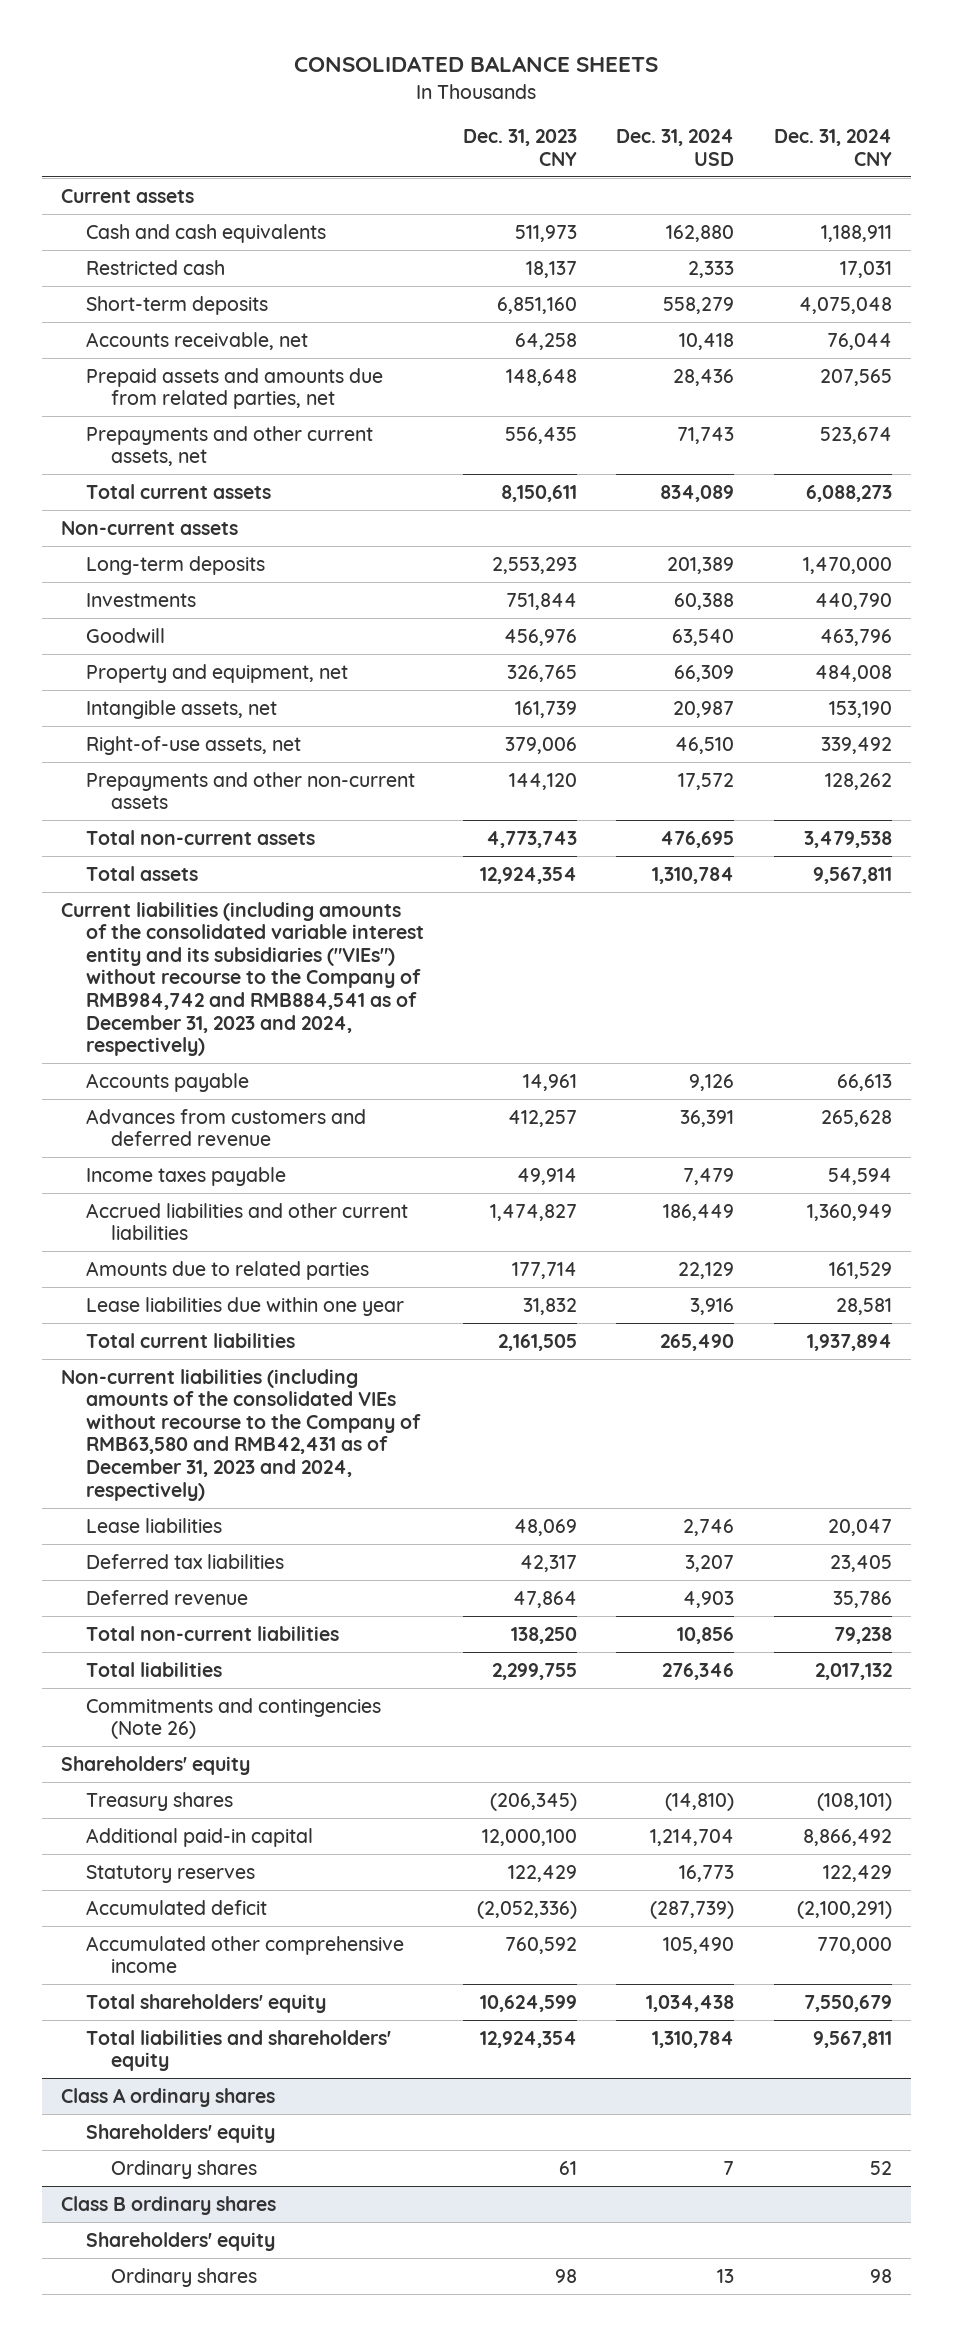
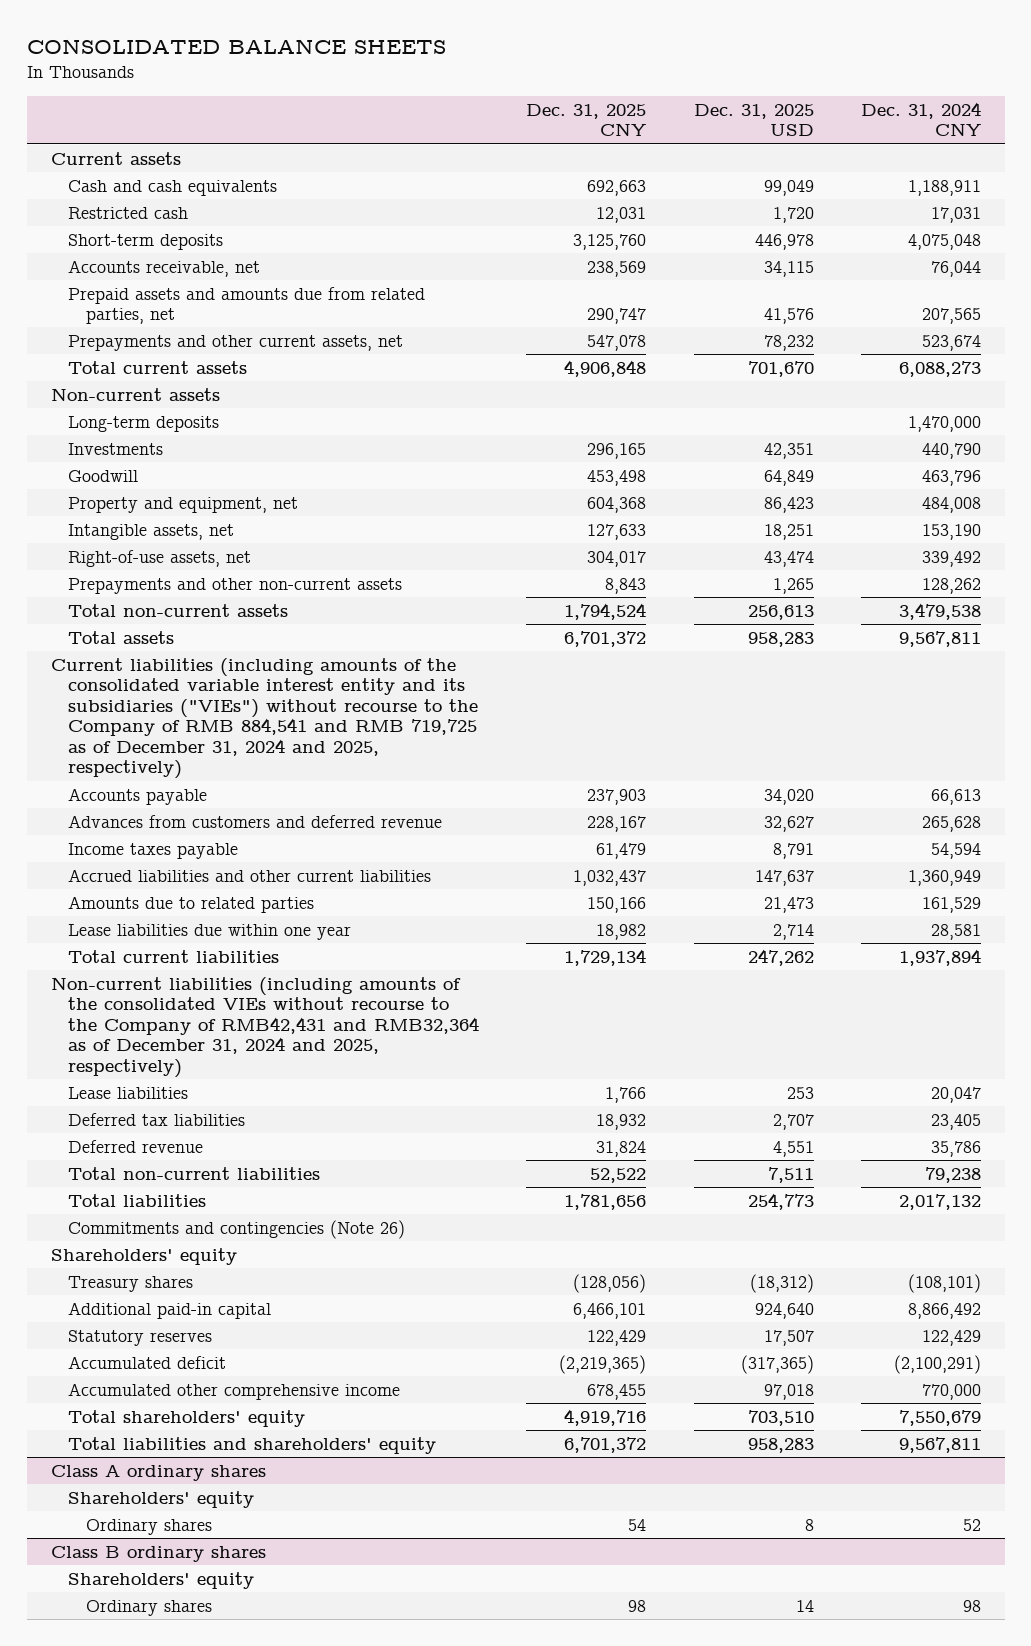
- | Dec. 31, 2023 CNY | Dec. 31, 2024 USD | Dec. 31, 2024 CNY
+ | Dec. 31, 2025 CNY | Dec. 31, 2025 USD | Dec. 31, 2024 CNY
- Current liabilities (including amounts of the consolidated variable interest entity and its subsidiaries ("VIEs") without recourse to the Company of RMB984,742 and RMB884,541 as of December 31, 2023 and 2024, respectively)
+ Current liabilities (including amounts of the consolidated variable interest entity and its subsidiaries ("VIEs") without recourse to the Company of RMB 884,541 and RMB 719,725 as of December 31, 2024 and 2025, respectively)
- Non-current liabilities (including amounts of the consolidated VIEs without recourse to the Company of RMB63,580 and RMB42,431 as of December 31, 2023 and 2024, respectively)
+ Non-current liabilities (including amounts of the consolidated VIEs without recourse to the Company of RMB42,431 and RMB32,364 as of December 31, 2024 and 2025, respectively)

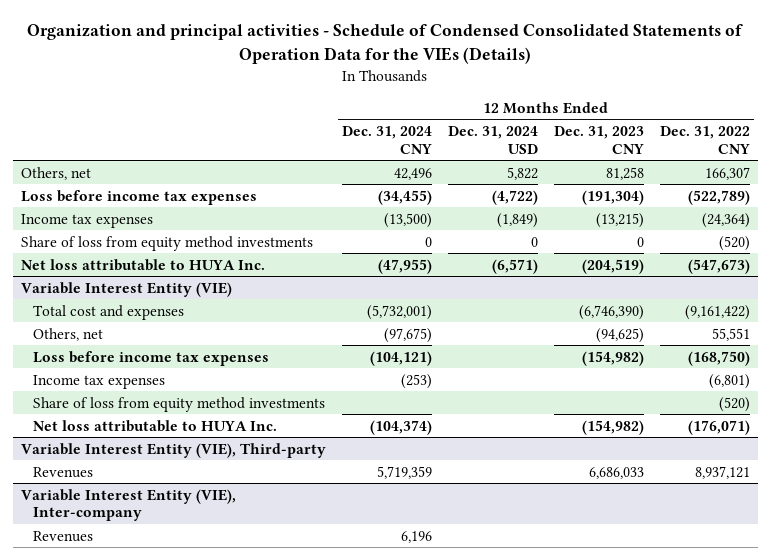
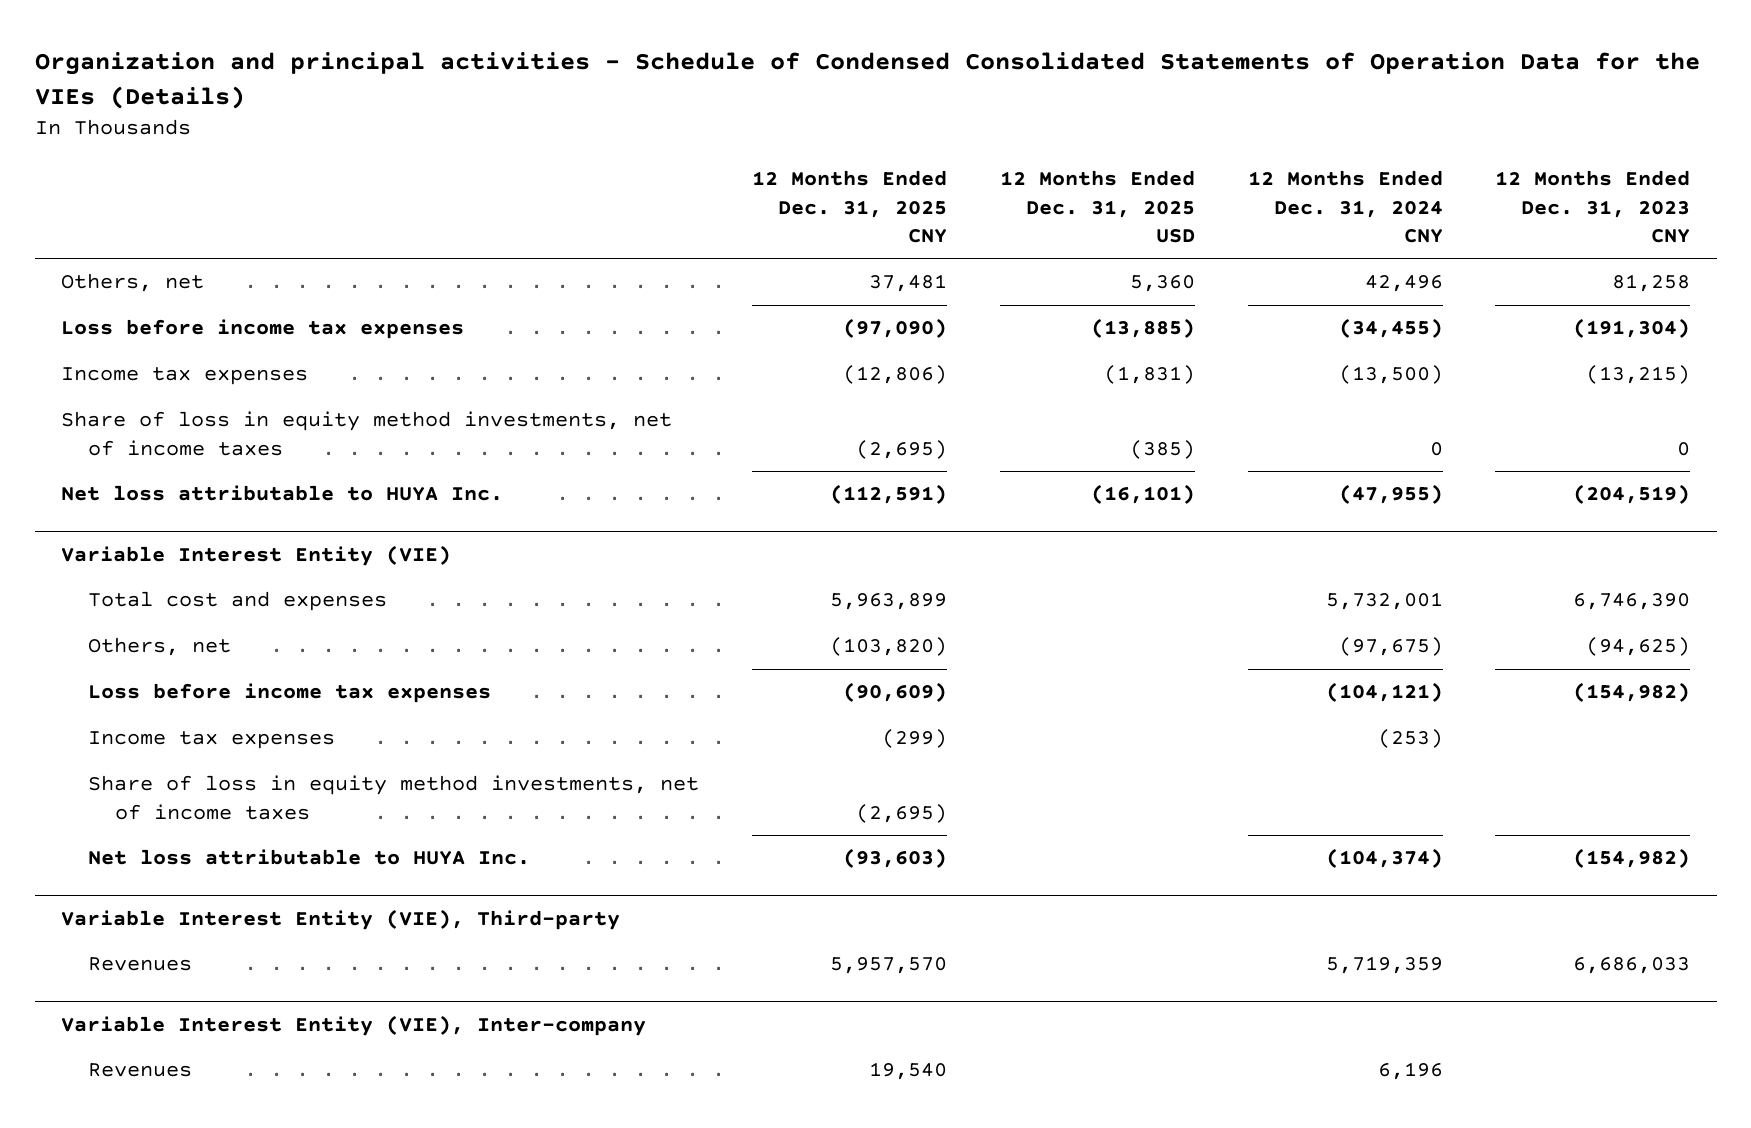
- | 12 Months Ended Dec. 31, 2024 CNY | 12 Months Ended Dec. 31, 2024 USD | 12 Months Ended Dec. 31, 2023 CNY | 12 Months Ended Dec. 31, 2022 CNY
+ | 12 Months Ended Dec. 31, 2025 CNY | 12 Months Ended Dec. 31, 2025 USD | 12 Months Ended Dec. 31, 2024 CNY | 12 Months Ended Dec. 31, 2023 CNY
- Share of loss from equity method investments | 0 | 0 | 0 | (520)
+ Share of loss in equity method investments, net of income taxes | (2,695) | (385) | 0 | 0
@ Variable Interest Entity (VIE)
- Total cost and expenses | (5,732,001) | | (6,746,390) | (9,161,422)
+ Total cost and expenses | 5,963,899 | | 5,732,001 | 6,746,390
- Share of loss from equity method investments | | | | (520)
+ Share of loss in equity method investments, net of income taxes | (2,695) | | |

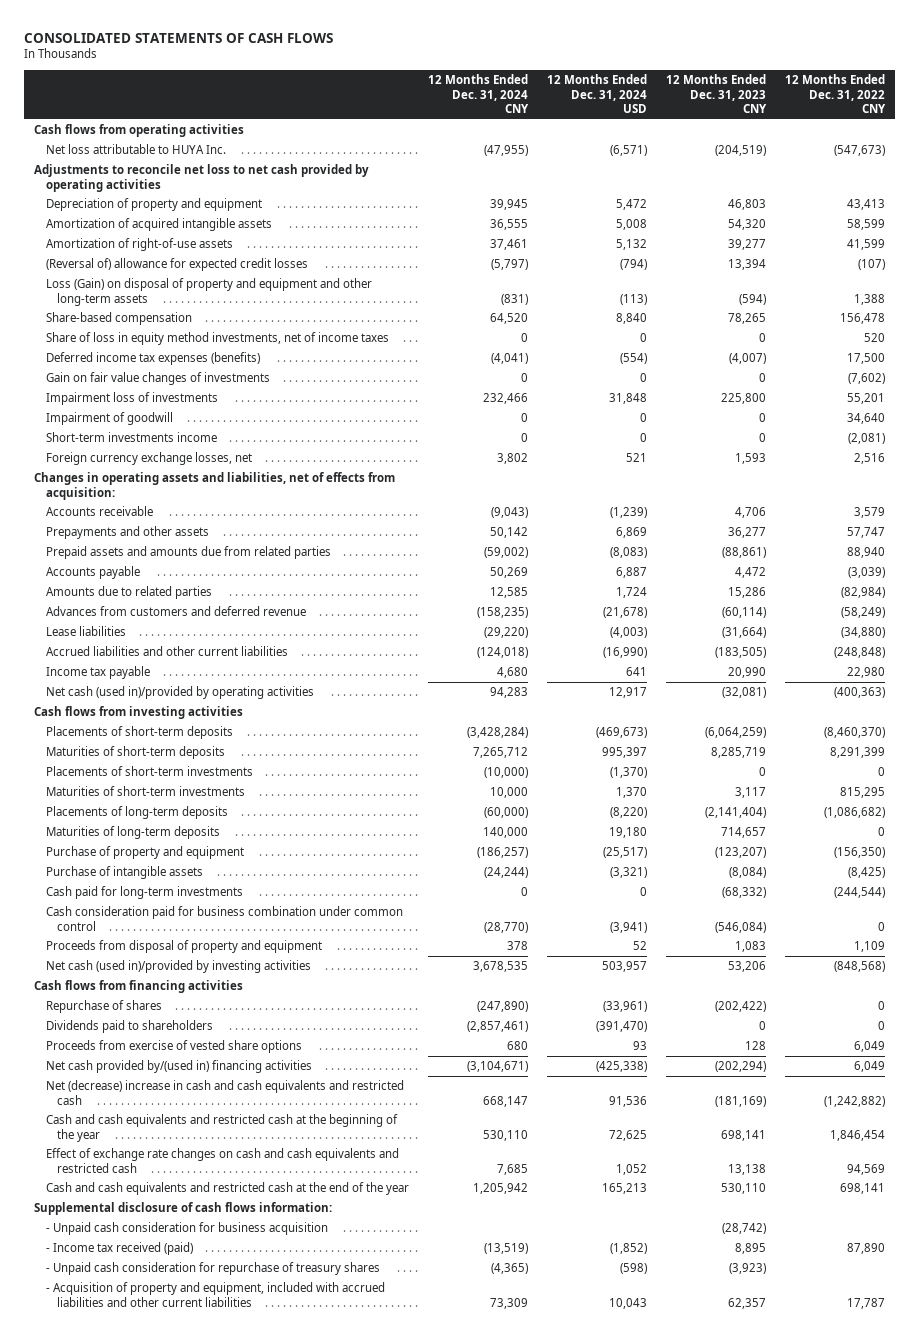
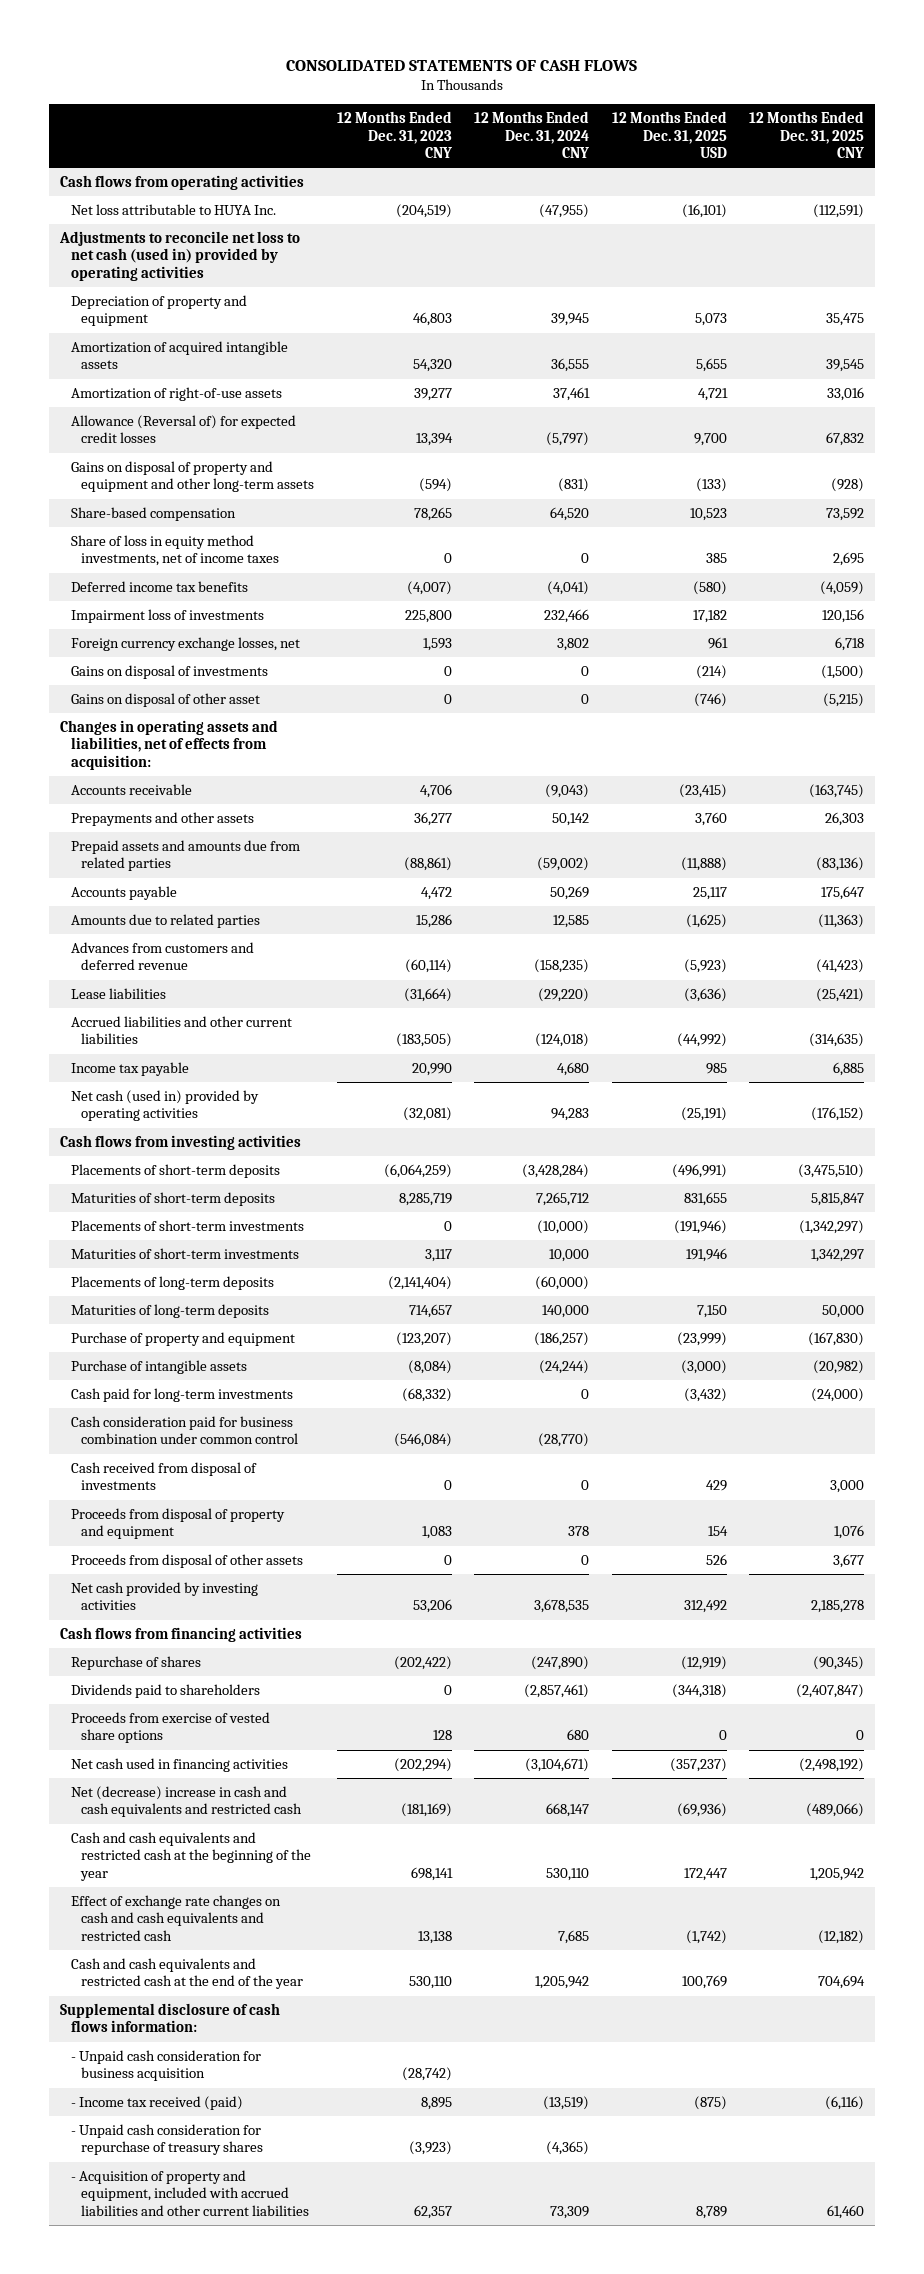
- | 12 Months Ended Dec. 31, 2024 CNY | 12 Months Ended Dec. 31, 2024 USD | 12 Months Ended Dec. 31, 2023 CNY | 12 Months Ended Dec. 31, 2022 CNY
+ | 12 Months Ended Dec. 31, 2023 CNY | 12 Months Ended Dec. 31, 2024 CNY | 12 Months Ended Dec. 31, 2025 USD | 12 Months Ended Dec. 31, 2025 CNY
- Adjustments to reconcile net loss to net cash provided by operating activities
+ Adjustments to reconcile net loss to net cash (used in) provided by operating activities
- (Reversal of) allowance for expected credit losses | (5,797) | (794) | 13,394 | (107)
- Loss (Gain) on disposal of property and equipment and other long-term assets | (831) | (113) | (594) | 1,388
+ Allowance (Reversal of) for expected credit losses | 13,394 | (5,797) | 9,700 | 67,832
+ Gains on disposal of property and equipment and other long-term assets | (594) | (831) | (133) | (928)
- Deferred income tax expenses (benefits) | (4,041) | (554) | (4,007) | 17,500
- Gain on fair value changes of investments | 0 | 0 | 0 | (7,602)
+ Deferred income tax benefits | (4,007) | (4,041) | (580) | (4,059)
- Impairment of goodwill | 0 | 0 | 0 | 34,640
- Short-term investments income | 0 | 0 | 0 | (2,081)
+ Gains on disposal of investments | 0 | 0 | (214) | (1,500)
+ Gains on disposal of other asset | 0 | 0 | (746) | (5,215)
- Net cash (used in)/provided by operating activities | 94,283 | 12,917 | (32,081) | (400,363)
+ Net cash (used in) provided by operating activities | (32,081) | 94,283 | (25,191) | (176,152)
+ Cash received from disposal of investments | 0 | 0 | 429 | 3,000
- Net cash (used in)/provided by investing activities | 3,678,535 | 503,957 | 53,206 | (848,568)
+ Proceeds from disposal of other assets | 0 | 0 | 526 | 3,677
+ Net cash provided by investing activities | 53,206 | 3,678,535 | 312,492 | 2,185,278
- Net cash provided by/(used in) financing activities | (3,104,671) | (425,338) | (202,294) | 6,049
+ Net cash used in financing activities | (202,294) | (3,104,671) | (357,237) | (2,498,192)

